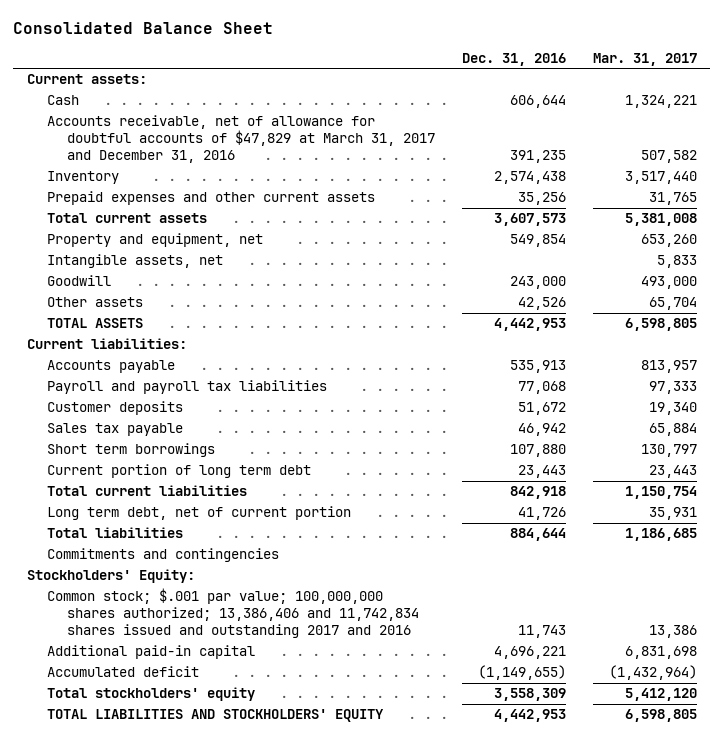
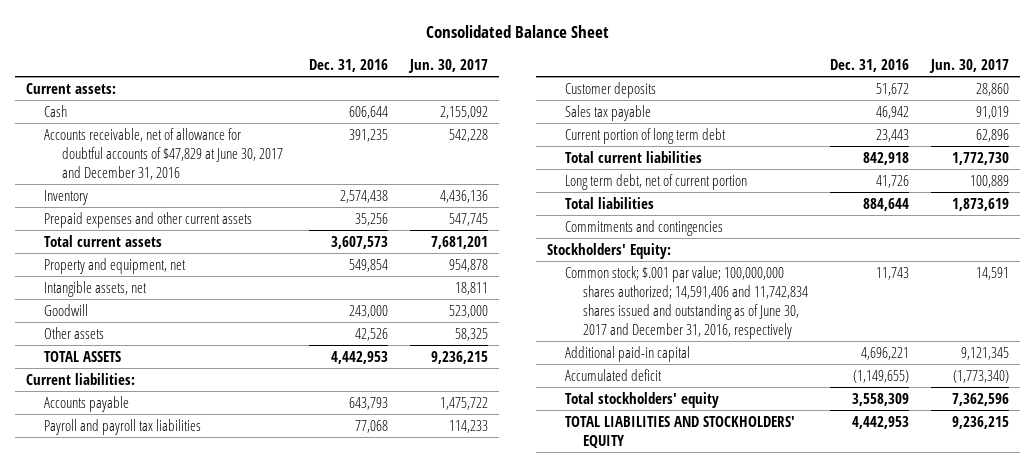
- | Dec. 31, 2016 | Mar. 31, 2017
+ | Dec. 31, 2016 | Jun. 30, 2017
- Accounts receivable, net of allowance for doubtful accounts of $47,829 at March 31, 2017 and December 31, 2016 | 391,235 | 507,582
+ Accounts receivable, net of allowance for doubtful accounts of $47,829 at June 30, 2017 and December 31, 2016 | 391,235 | 542,228
- Accounts payable | 535,913 | 813,957
+ Accounts payable | 643,793 | 1,475,722
- Short term borrowings | 107,880 | 130,797
- Common stock; $.001 par value; 100,000,000 shares authorized; 13,386,406 and 11,742,834 shares issued and outstanding 2017 and 2016 | 11,743 | 13,386
+ Common stock; $.001 par value; 100,000,000 shares authorized; 14,591,406 and 11,742,834 shares issued and outstanding as of June 30, 2017 and December 31, 2016, respectively | 11,743 | 14,591

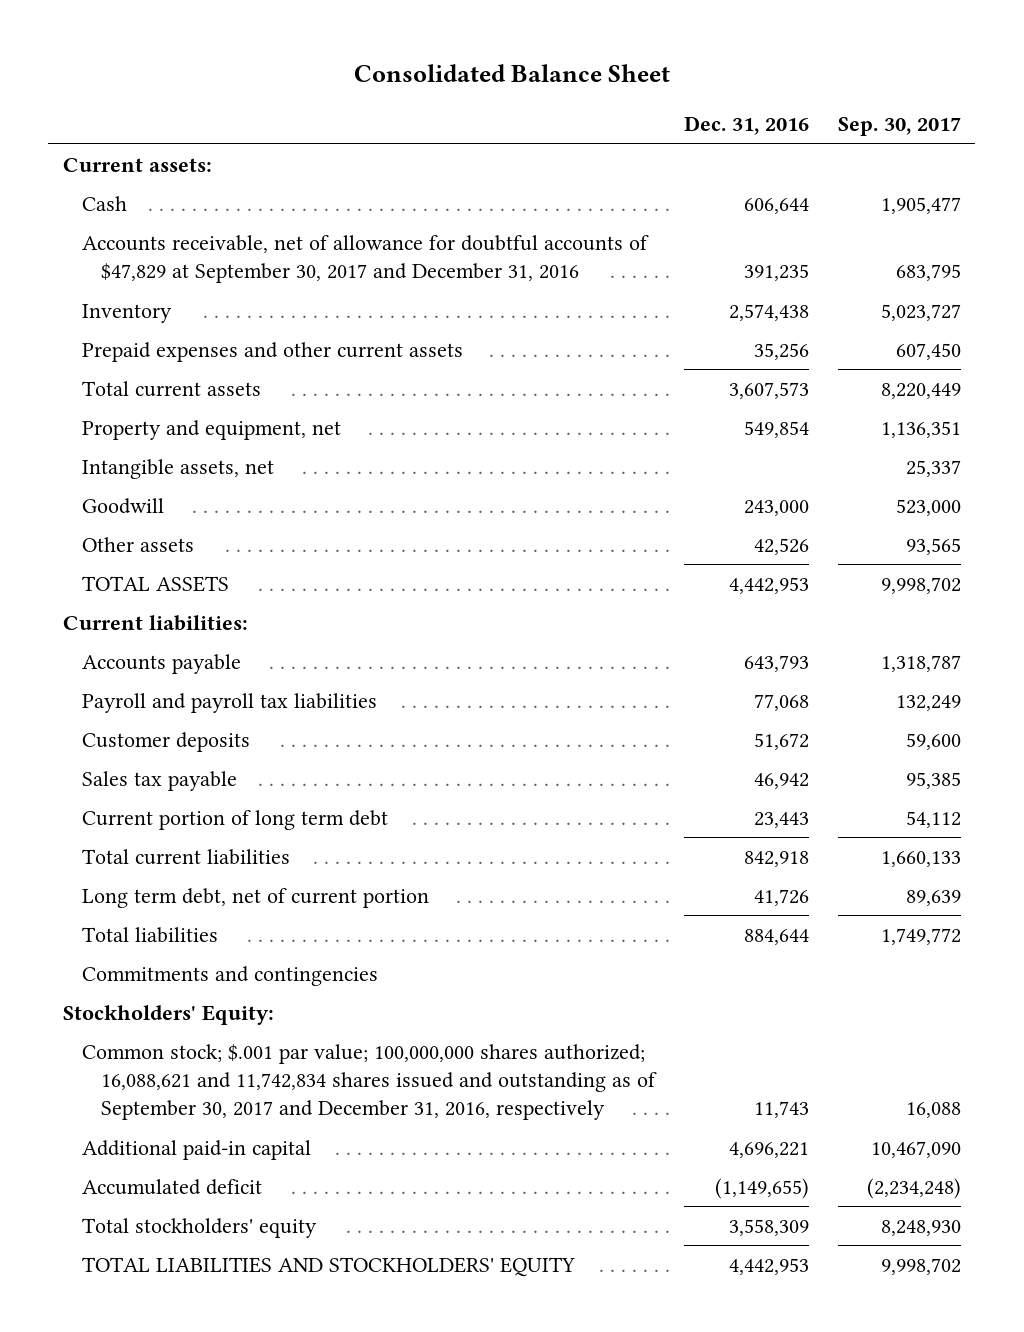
- | Dec. 31, 2016 | Jun. 30, 2017
+ | Dec. 31, 2016 | Sep. 30, 2017
- Accounts receivable, net of allowance for doubtful accounts of $47,829 at June 30, 2017 and December 31, 2016 | 391,235 | 542,228
+ Accounts receivable, net of allowance for doubtful accounts of $47,829 at September 30, 2017 and December 31, 2016 | 391,235 | 683,795
- Common stock; $.001 par value; 100,000,000 shares authorized; 14,591,406 and 11,742,834 shares issued and outstanding as of June 30, 2017 and December 31, 2016, respectively | 11,743 | 14,591
+ Common stock; $.001 par value; 100,000,000 shares authorized; 16,088,621 and 11,742,834 shares issued and outstanding as of September 30, 2017 and December 31, 2016, respectively | 11,743 | 16,088

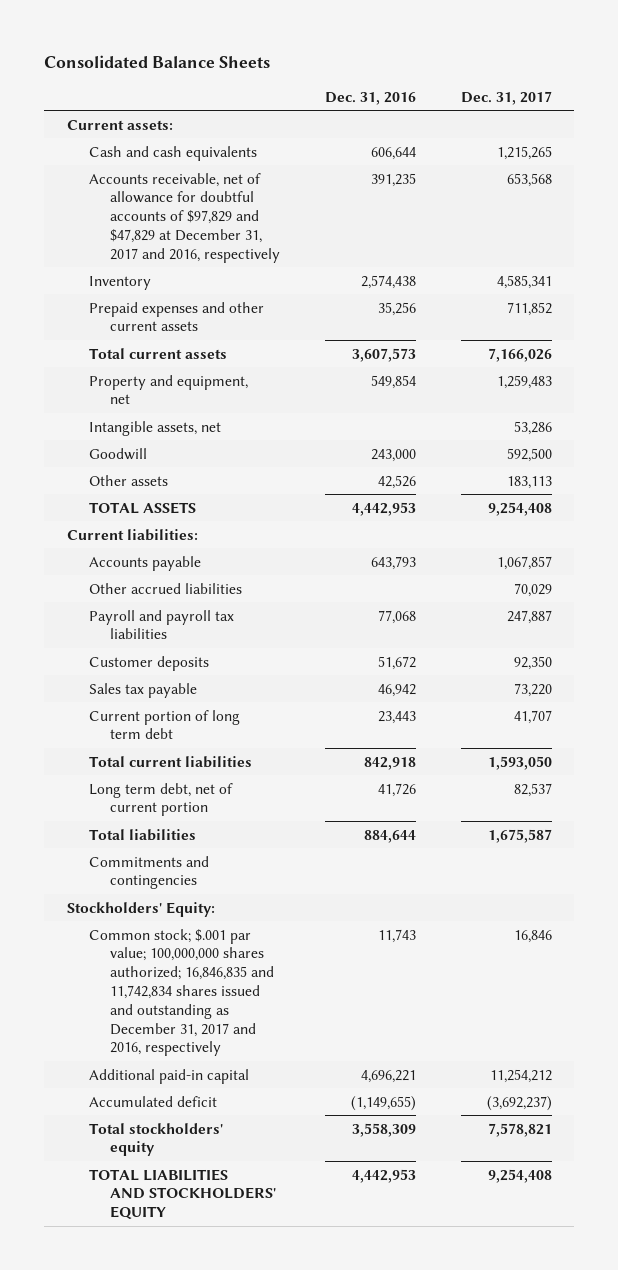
- Consolidated Balance Sheet
+ Consolidated Balance Sheets
- | Dec. 31, 2016 | Sep. 30, 2017
+ | Dec. 31, 2016 | Dec. 31, 2017
- Cash | 606,644 | 1,905,477
- Accounts receivable, net of allowance for doubtful accounts of $47,829 at September 30, 2017 and December 31, 2016 | 391,235 | 683,795
+ Cash and cash equivalents | 606,644 | 1,215,265
+ Accounts receivable, net of allowance for doubtful accounts of $97,829 and $47,829 at December 31, 2017 and 2016, respectively | 391,235 | 653,568
+ Other accrued liabilities | | 70,029
- Common stock; $.001 par value; 100,000,000 shares authorized; 16,088,621 and 11,742,834 shares issued and outstanding as of September 30, 2017 and December 31, 2016, respectively | 11,743 | 16,088
+ Common stock; $.001 par value; 100,000,000 shares authorized; 16,846,835 and 11,742,834 shares issued and outstanding as December 31, 2017 and 2016, respectively | 11,743 | 16,846

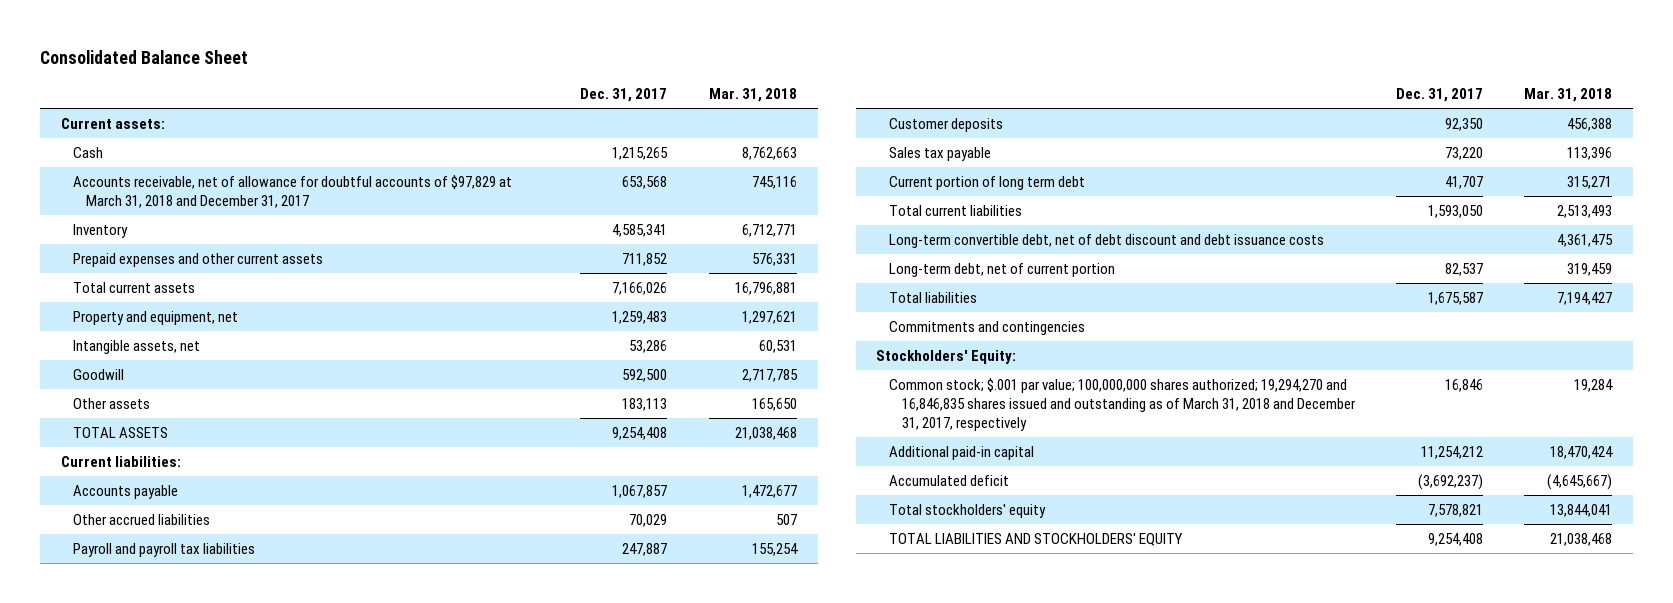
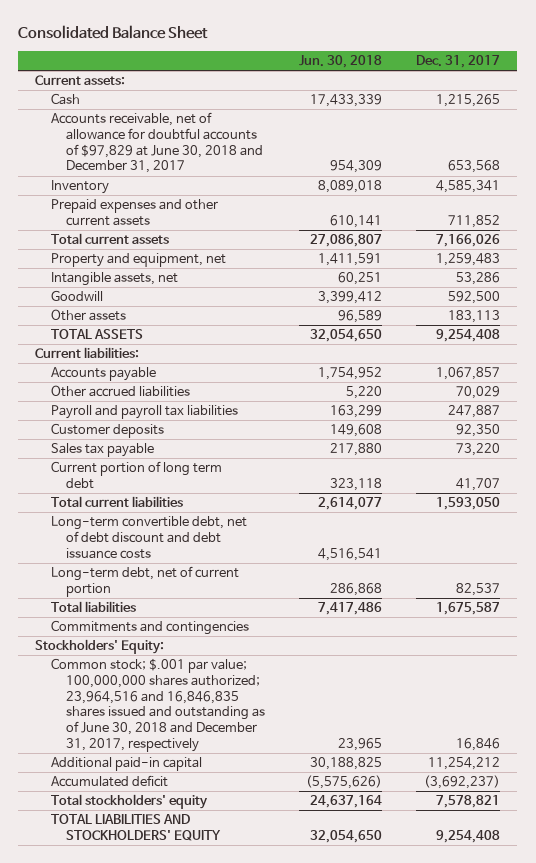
- | Dec. 31, 2017 | Mar. 31, 2018
+ | Jun. 30, 2018 | Dec. 31, 2017
- Accounts receivable, net of allowance for doubtful accounts of $97,829 at March 31, 2018 and December 31, 2017 | 653,568 | 745,116
+ Accounts receivable, net of allowance for doubtful accounts of $97,829 at June 30, 2018 and December 31, 2017 | 954,309 | 653,568
- Common stock; $.001 par value; 100,000,000 shares authorized; 19,294,270 and 16,846,835 shares issued and outstanding as of March 31, 2018 and December 31, 2017, respectively | 16,846 | 19,284
+ Common stock; $.001 par value; 100,000,000 shares authorized; 23,964,516 and 16,846,835 shares issued and outstanding as of June 30, 2018 and December 31, 2017, respectively | 23,965 | 16,846

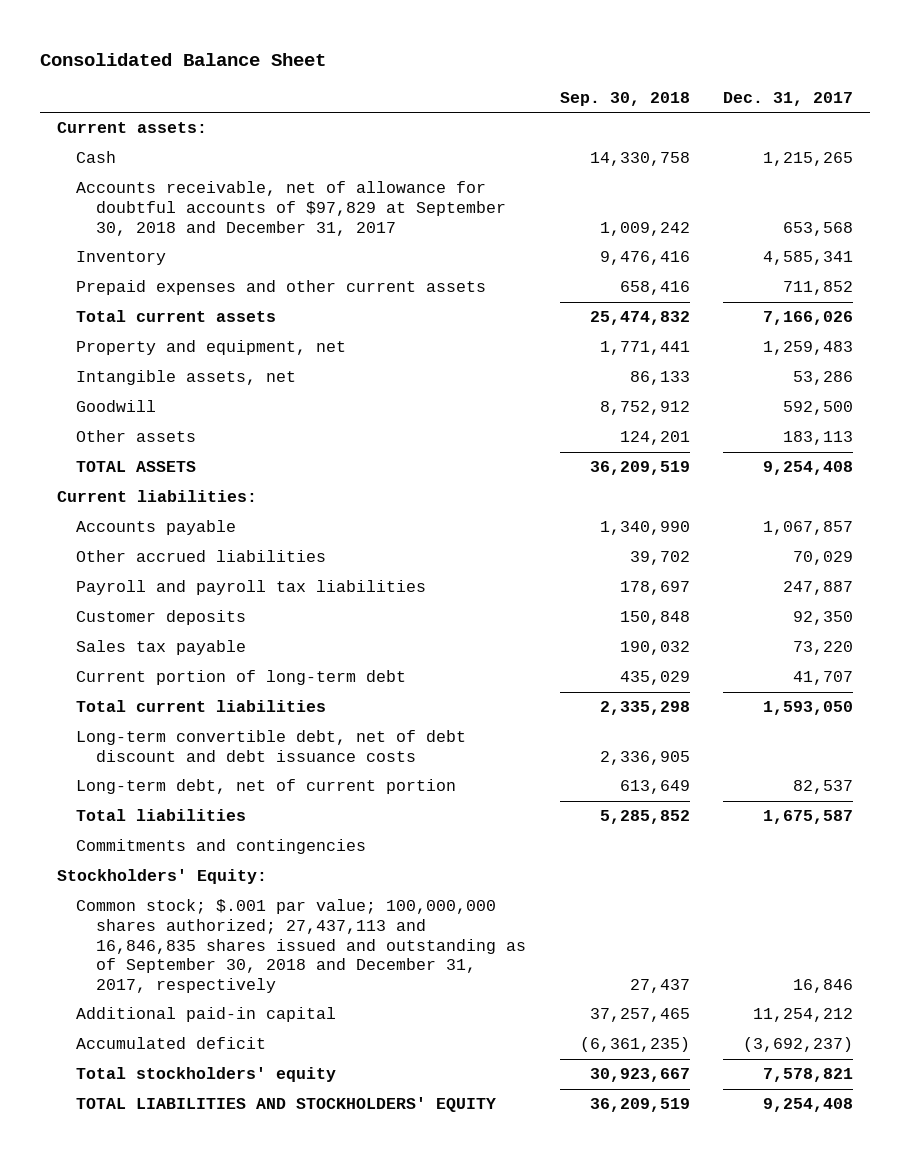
- | Jun. 30, 2018 | Dec. 31, 2017
+ | Sep. 30, 2018 | Dec. 31, 2017
- Accounts receivable, net of allowance for doubtful accounts of $97,829 at June 30, 2018 and December 31, 2017 | 954,309 | 653,568
+ Accounts receivable, net of allowance for doubtful accounts of $97,829 at September 30, 2018 and December 31, 2017 | 1,009,242 | 653,568
- Current portion of long term debt | 323,118 | 41,707
+ Current portion of long-term debt | 435,029 | 41,707
- Common stock; $.001 par value; 100,000,000 shares authorized; 23,964,516 and 16,846,835 shares issued and outstanding as of June 30, 2018 and December 31, 2017, respectively | 23,965 | 16,846
+ Common stock; $.001 par value; 100,000,000 shares authorized; 27,437,113 and 16,846,835 shares issued and outstanding as of September 30, 2018 and December 31, 2017, respectively | 27,437 | 16,846

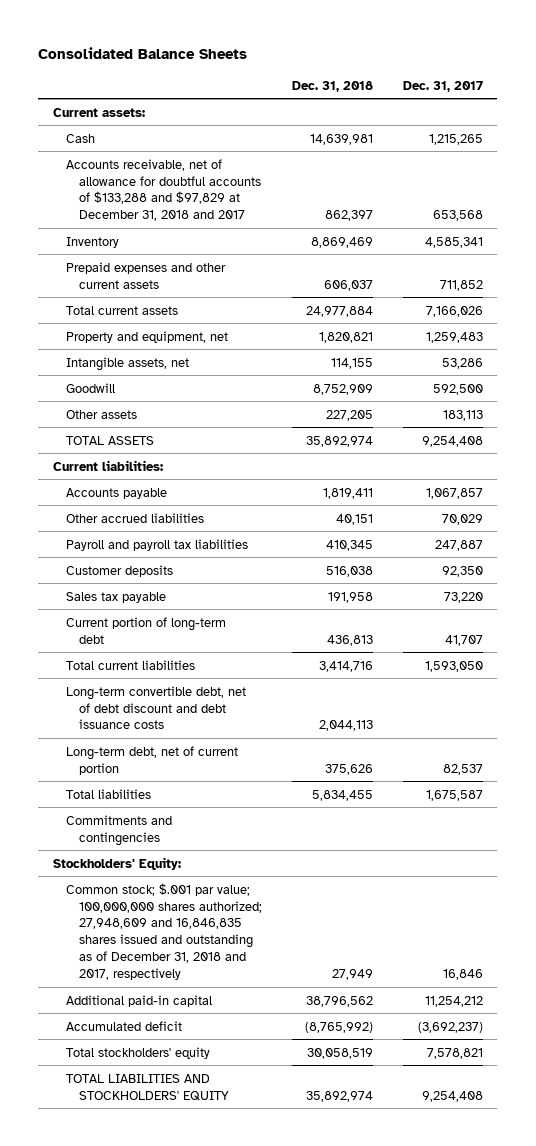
- Consolidated Balance Sheet
+ Consolidated Balance Sheets
- | Sep. 30, 2018 | Dec. 31, 2017
+ | Dec. 31, 2018 | Dec. 31, 2017
- Accounts receivable, net of allowance for doubtful accounts of $97,829 at September 30, 2018 and December 31, 2017 | 1,009,242 | 653,568
+ Accounts receivable, net of allowance for doubtful accounts of $133,288 and $97,829 at December 31, 2018 and 2017 | 862,397 | 653,568
- Common stock; $.001 par value; 100,000,000 shares authorized; 27,437,113 and 16,846,835 shares issued and outstanding as of September 30, 2018 and December 31, 2017, respectively | 27,437 | 16,846
+ Common stock; $.001 par value; 100,000,000 shares authorized; 27,948,609 and 16,846,835 shares issued and outstanding as of December 31, 2018 and 2017, respectively | 27,949 | 16,846

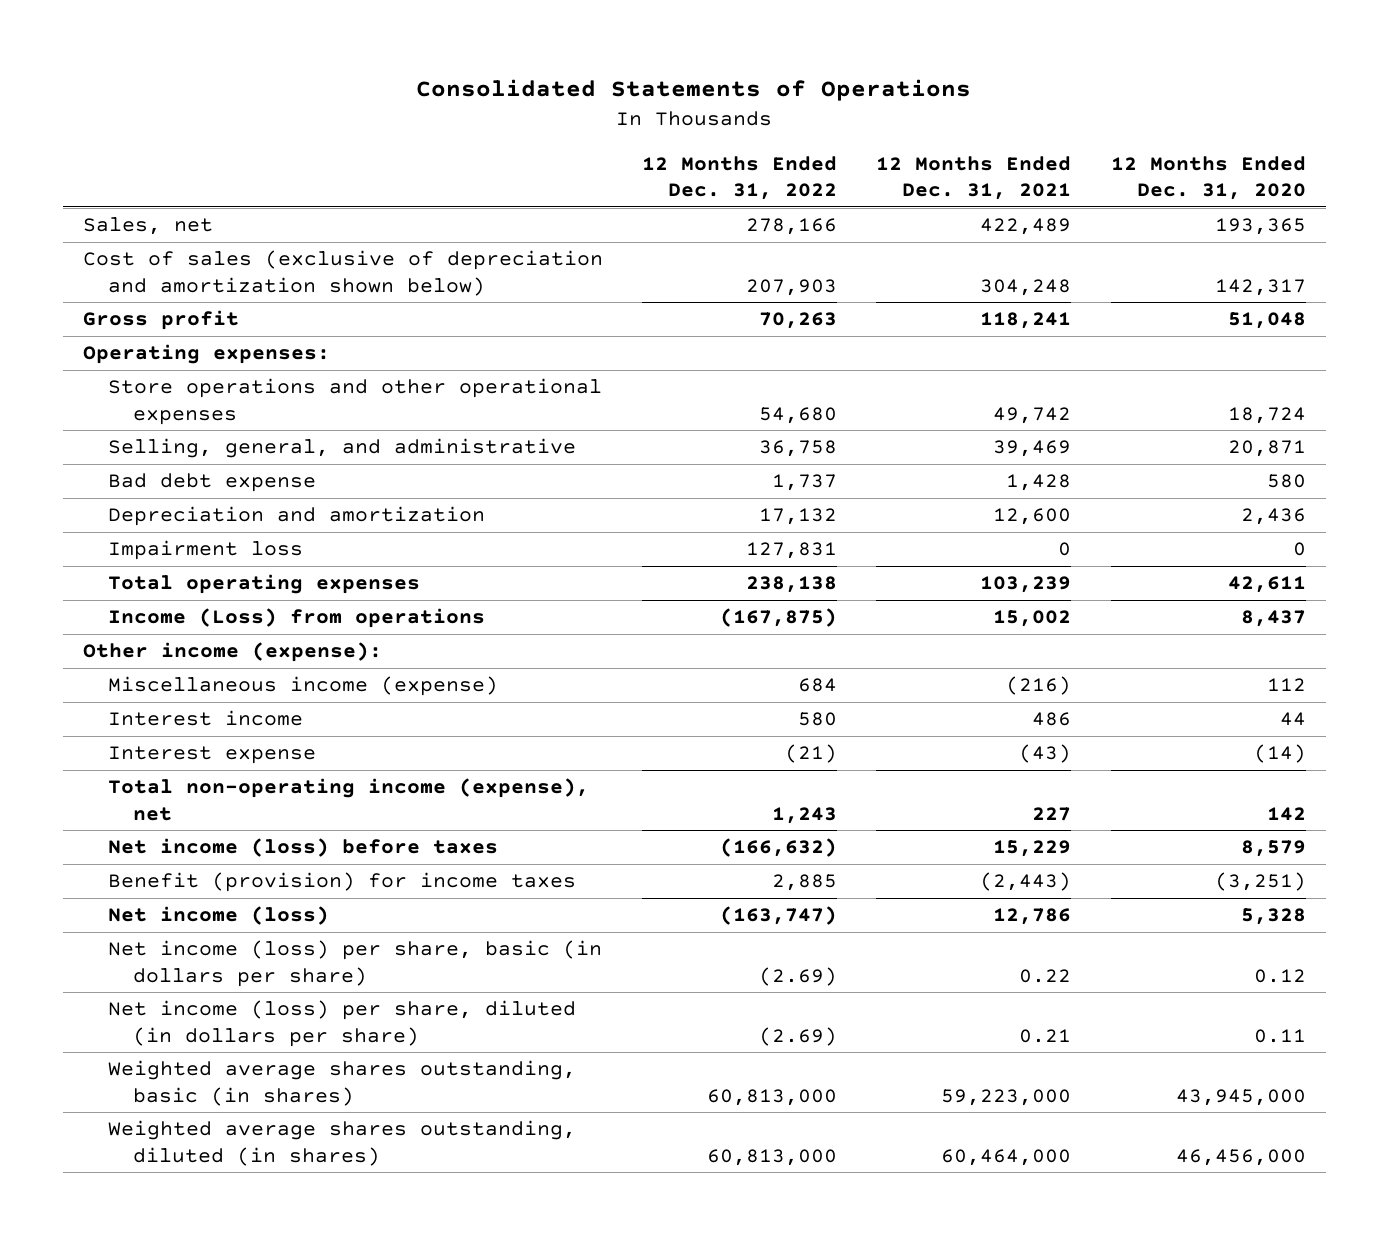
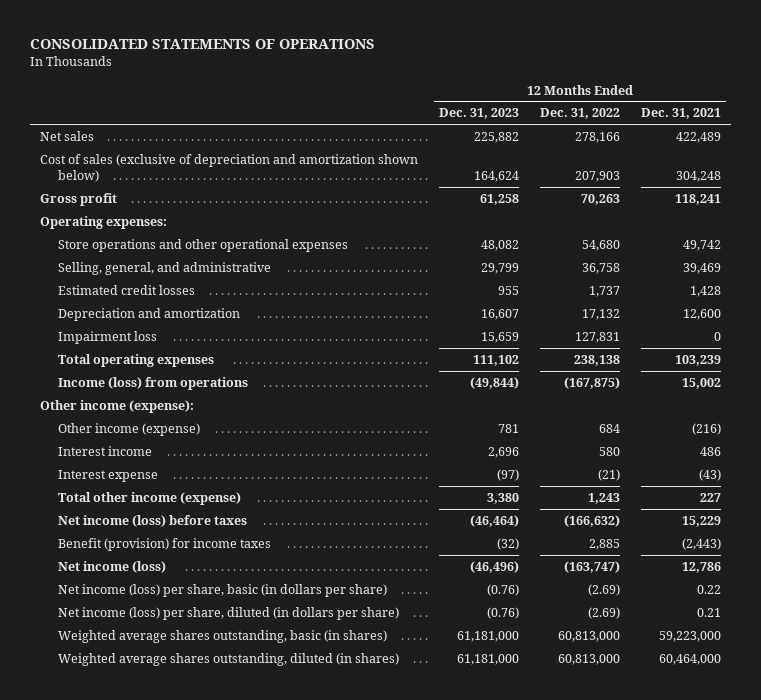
- Consolidated Statements of Operations
+ CONSOLIDATED STATEMENTS OF OPERATIONS
- | 12 Months Ended Dec. 31, 2022 | 12 Months Ended Dec. 31, 2021 | 12 Months Ended Dec. 31, 2020
+ | 12 Months Ended Dec. 31, 2023 | 12 Months Ended Dec. 31, 2022 | 12 Months Ended Dec. 31, 2021
- Sales, net | 278,166 | 422,489 | 193,365
+ Net sales | 225,882 | 278,166 | 422,489
- Bad debt expense | 1,737 | 1,428 | 580
+ Estimated credit losses | 955 | 1,737 | 1,428
- Income (Loss) from operations | (167,875) | 15,002 | 8,437
+ Income (loss) from operations | (49,844) | (167,875) | 15,002
- Miscellaneous income (expense) | 684 | (216) | 112
+ Other income (expense) | 781 | 684 | (216)
- Total non-operating income (expense), net | 1,243 | 227 | 142
+ Total other income (expense) | 3,380 | 1,243 | 227

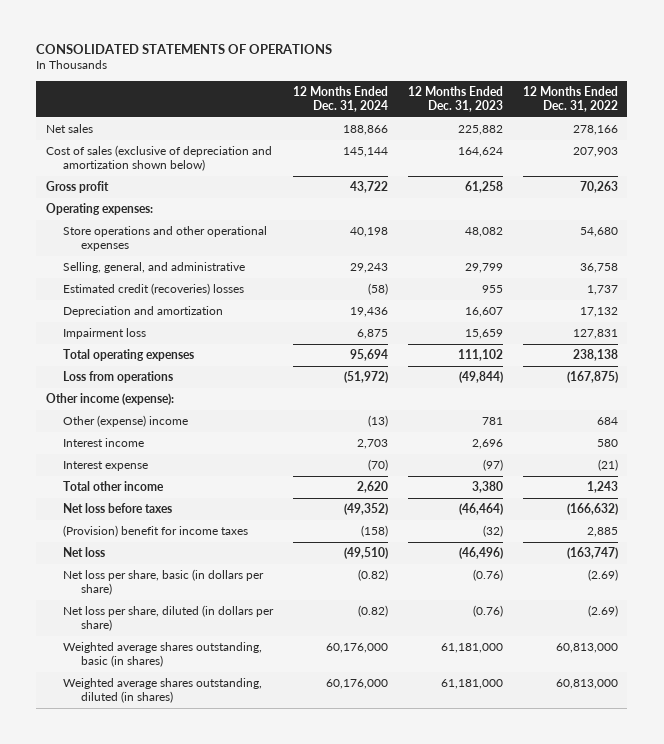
- | 12 Months Ended Dec. 31, 2023 | 12 Months Ended Dec. 31, 2022 | 12 Months Ended Dec. 31, 2021
+ | 12 Months Ended Dec. 31, 2024 | 12 Months Ended Dec. 31, 2023 | 12 Months Ended Dec. 31, 2022
- Estimated credit losses | 955 | 1,737 | 1,428
+ Estimated credit (recoveries) losses | (58) | 955 | 1,737
- Income (loss) from operations | (49,844) | (167,875) | 15,002
+ Loss from operations | (51,972) | (49,844) | (167,875)
- Other income (expense) | 781 | 684 | (216)
+ Other (expense) income | (13) | 781 | 684
- Total other income (expense) | 3,380 | 1,243 | 227
- Net income (loss) before taxes | (46,464) | (166,632) | 15,229
- Benefit (provision) for income taxes | (32) | 2,885 | (2,443)
- Net income (loss) | (46,496) | (163,747) | 12,786
- Net income (loss) per share, basic (in dollars per share) | (0.76) | (2.69) | 0.22
- Net income (loss) per share, diluted (in dollars per share) | (0.76) | (2.69) | 0.21
+ Total other income | 2,620 | 3,380 | 1,243
+ Net loss before taxes | (49,352) | (46,464) | (166,632)
+ (Provision) benefit for income taxes | (158) | (32) | 2,885
+ Net loss | (49,510) | (46,496) | (163,747)
+ Net loss per share, basic (in dollars per share) | (0.82) | (0.76) | (2.69)
+ Net loss per share, diluted (in dollars per share) | (0.82) | (0.76) | (2.69)

